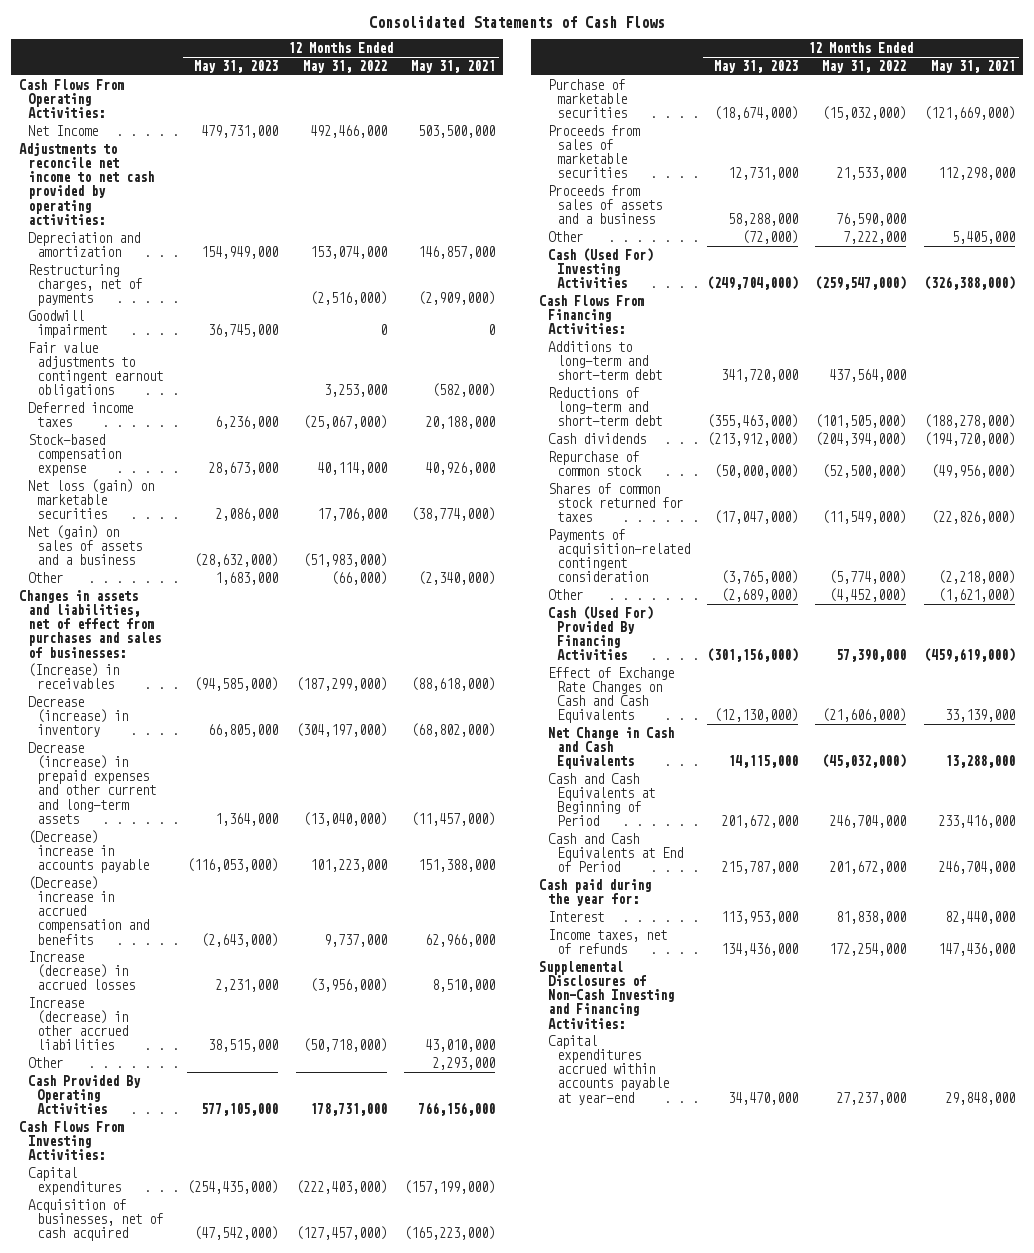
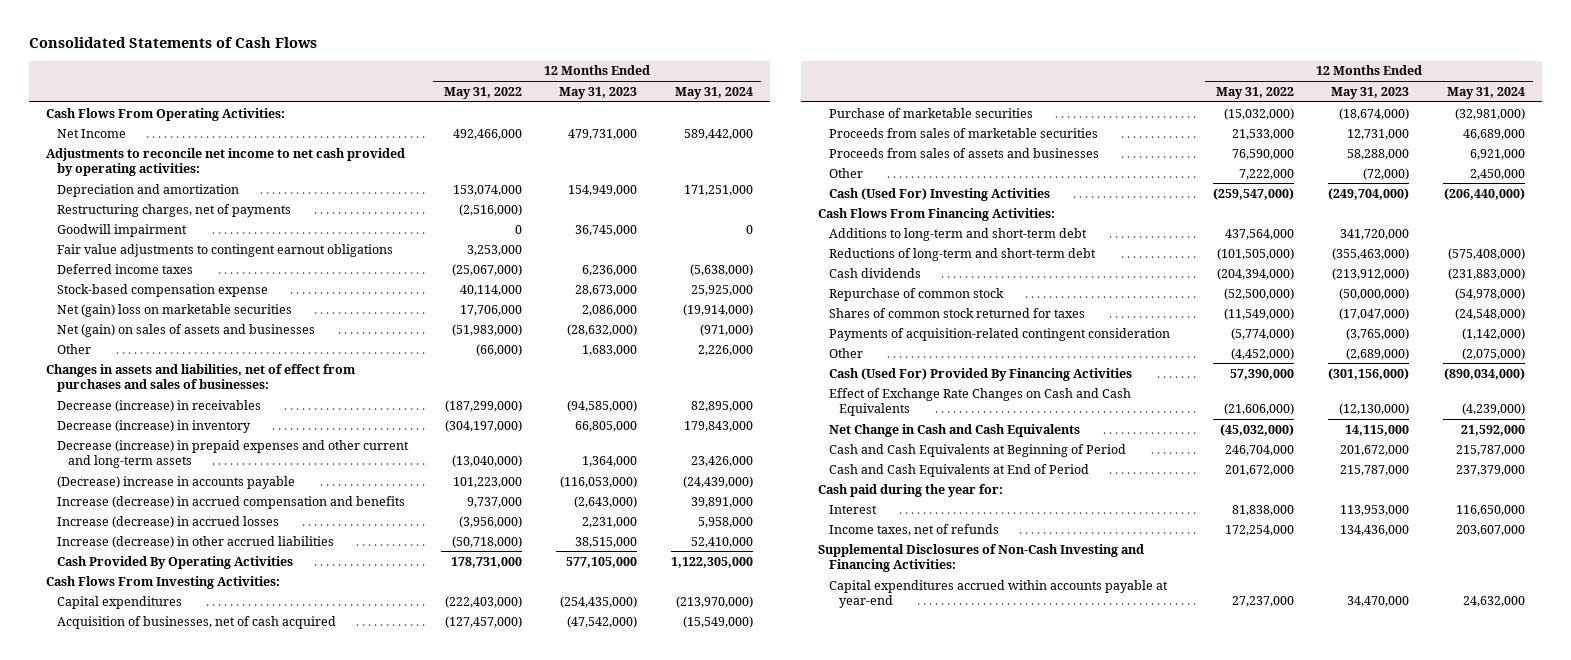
- | 12 Months Ended May 31, 2023 | 12 Months Ended May 31, 2022 | 12 Months Ended May 31, 2021
+ | 12 Months Ended May 31, 2022 | 12 Months Ended May 31, 2023 | 12 Months Ended May 31, 2024
- Net loss (gain) on marketable securities | 2,086,000 | 17,706,000 | (38,774,000)
- Net (gain) on sales of assets and a business | (28,632,000) | (51,983,000) |
+ Net (gain) loss on marketable securities | 17,706,000 | 2,086,000 | (19,914,000)
+ Net (gain) on sales of assets and businesses | (51,983,000) | (28,632,000) | (971,000)
- (Increase) in receivables | (94,585,000) | (187,299,000) | (88,618,000)
+ Decrease (increase) in receivables | (187,299,000) | (94,585,000) | 82,895,000
- (Decrease) increase in accrued compensation and benefits | (2,643,000) | 9,737,000 | 62,966,000
+ Increase (decrease) in accrued compensation and benefits | 9,737,000 | (2,643,000) | 39,891,000
- Other | | | 2,293,000
- Proceeds from sales of assets and a business | 58,288,000 | 76,590,000 |
+ Proceeds from sales of assets and businesses | 76,590,000 | 58,288,000 | 6,921,000

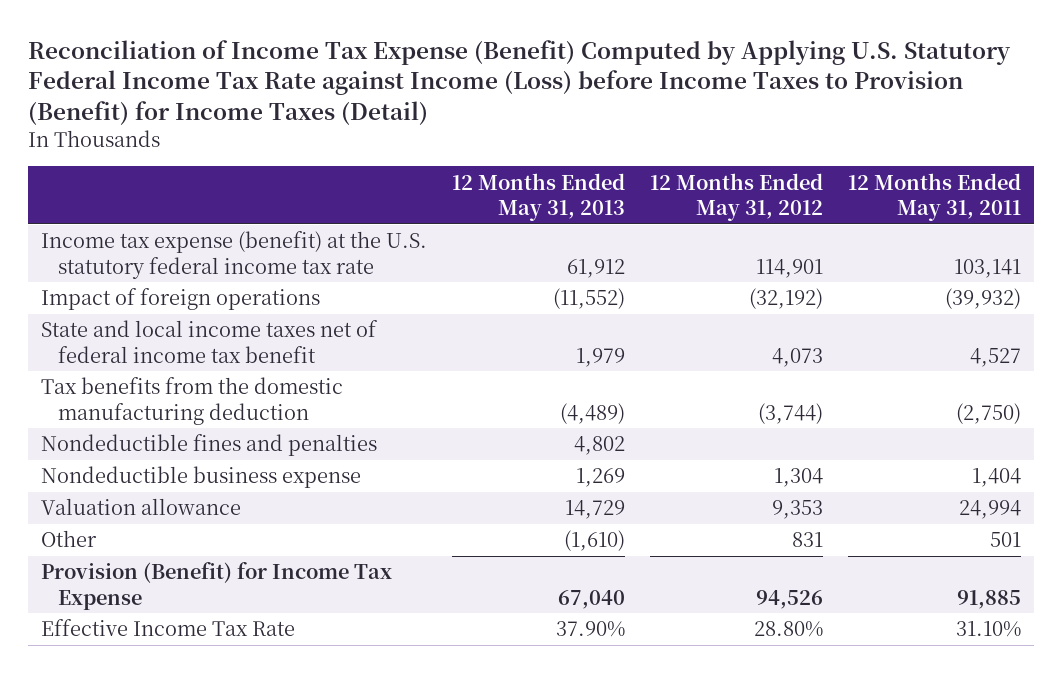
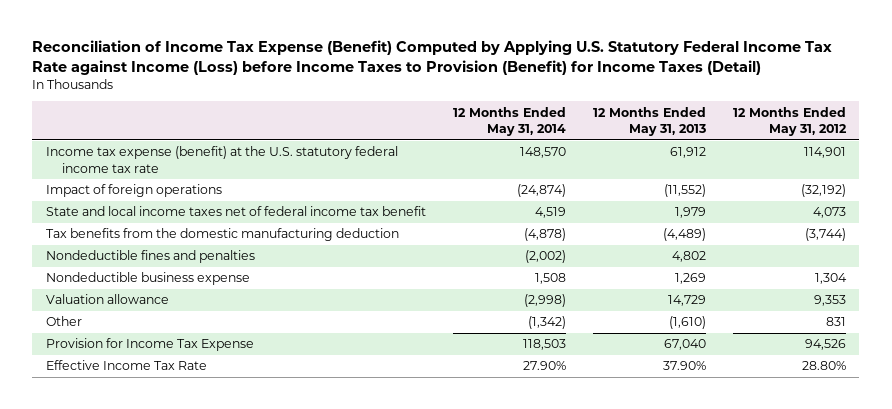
- | 12 Months Ended May 31, 2013 | 12 Months Ended May 31, 2012 | 12 Months Ended May 31, 2011
+ | 12 Months Ended May 31, 2014 | 12 Months Ended May 31, 2013 | 12 Months Ended May 31, 2012
- Provision (Benefit) for Income Tax Expense | 67,040 | 94,526 | 91,885
+ Provision for Income Tax Expense | 118,503 | 67,040 | 94,526

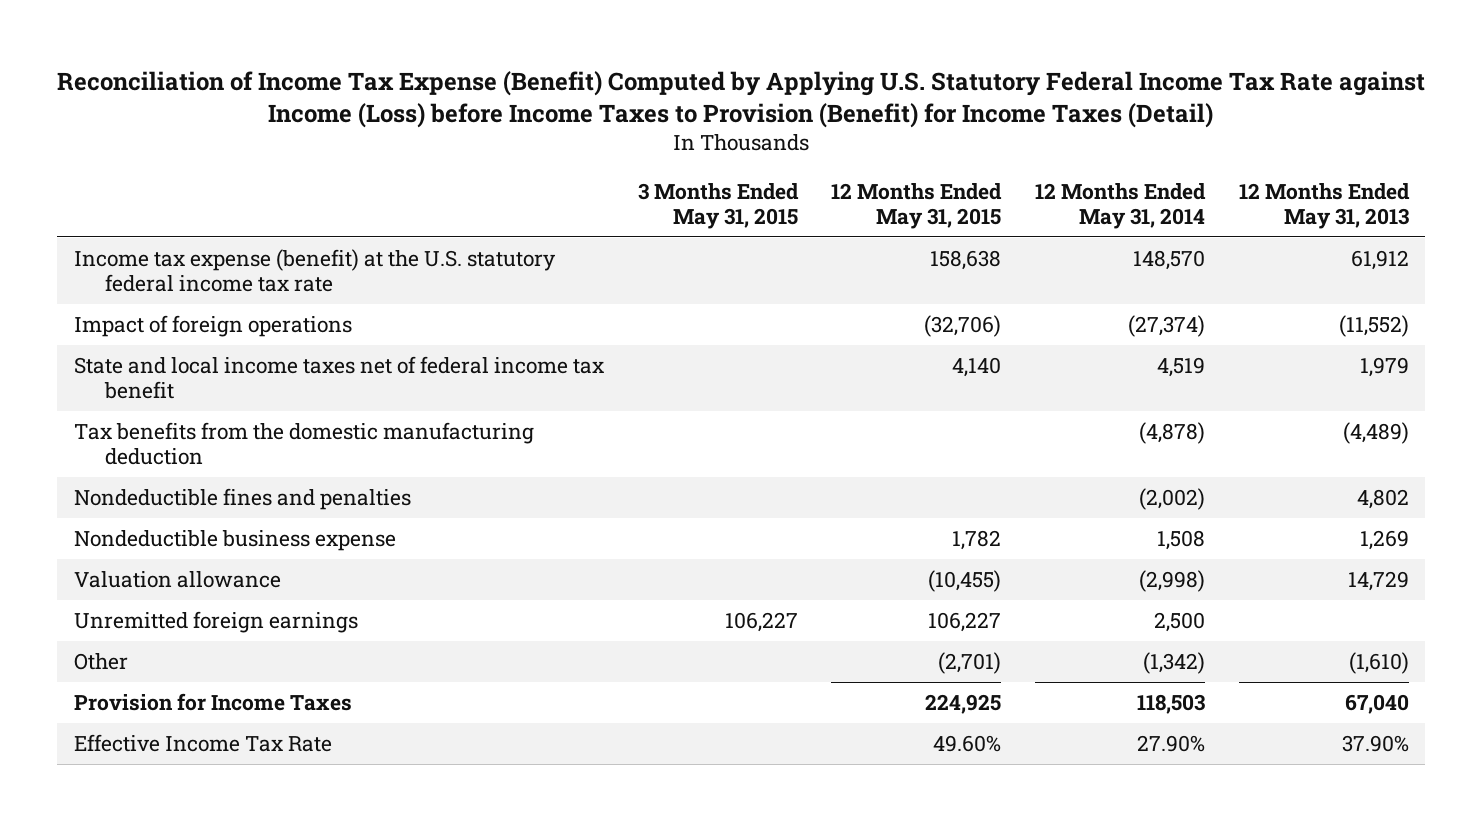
- | 12 Months Ended May 31, 2014 | 12 Months Ended May 31, 2013 | 12 Months Ended May 31, 2012
+ | 3 Months Ended May 31, 2015 | 12 Months Ended May 31, 2015 | 12 Months Ended May 31, 2014 | 12 Months Ended May 31, 2013
- Impact of foreign operations | (24,874) | (11,552) | (32,192)
+ Impact of foreign operations | | (32,706) | (27,374) | (11,552)
+ Unremitted foreign earnings | 106,227 | 106,227 | 2,500 |
- Provision for Income Tax Expense | 118,503 | 67,040 | 94,526
+ Provision for Income Taxes | | 224,925 | 118,503 | 67,040

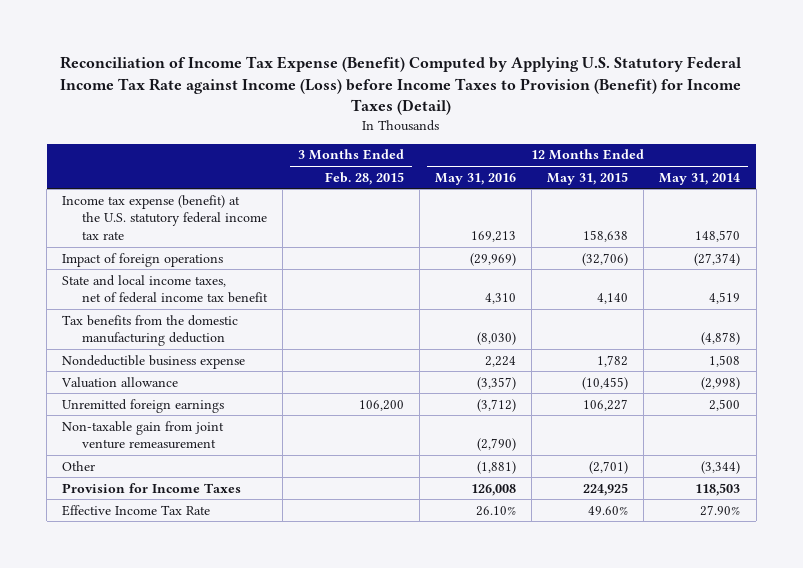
- | 3 Months Ended May 31, 2015 | 12 Months Ended May 31, 2015 | 12 Months Ended May 31, 2014 | 12 Months Ended May 31, 2013
+ | 3 Months Ended Feb. 28, 2015 | 12 Months Ended May 31, 2016 | 12 Months Ended May 31, 2015 | 12 Months Ended May 31, 2014
- State and local income taxes net of federal income tax benefit | | 4,140 | 4,519 | 1,979
+ State and local income taxes, net of federal income tax benefit | | 4,310 | 4,140 | 4,519
- Nondeductible fines and penalties | | | (2,002) | 4,802
- Other | | (2,701) | (1,342) | (1,610)
+ Non-taxable gain from joint venture remeasurement | | (2,790) | |
+ Other | | (1,881) | (2,701) | (3,344)

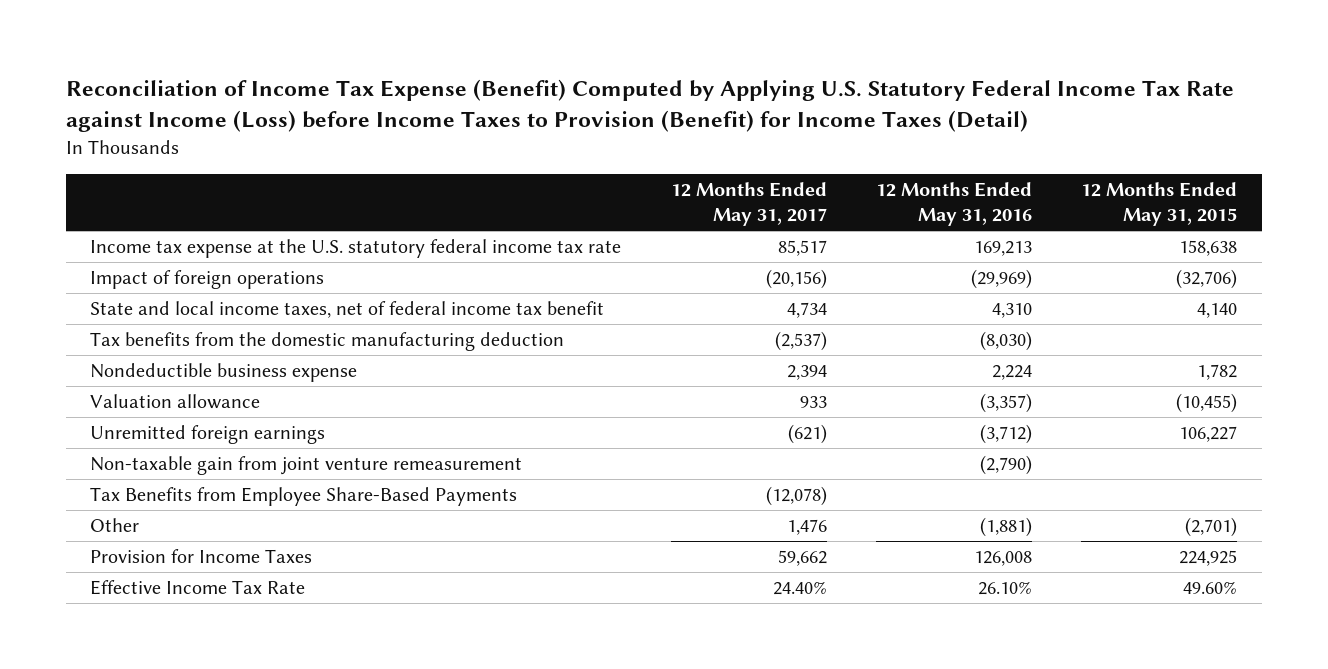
- | 3 Months Ended Feb. 28, 2015 | 12 Months Ended May 31, 2016 | 12 Months Ended May 31, 2015 | 12 Months Ended May 31, 2014
+ | 12 Months Ended May 31, 2017 | 12 Months Ended May 31, 2016 | 12 Months Ended May 31, 2015
- Income tax expense (benefit) at the U.S. statutory federal income tax rate | | 169,213 | 158,638 | 148,570
+ Income tax expense at the U.S. statutory federal income tax rate | 85,517 | 169,213 | 158,638
+ Tax Benefits from Employee Share-Based Payments | (12,078) | |

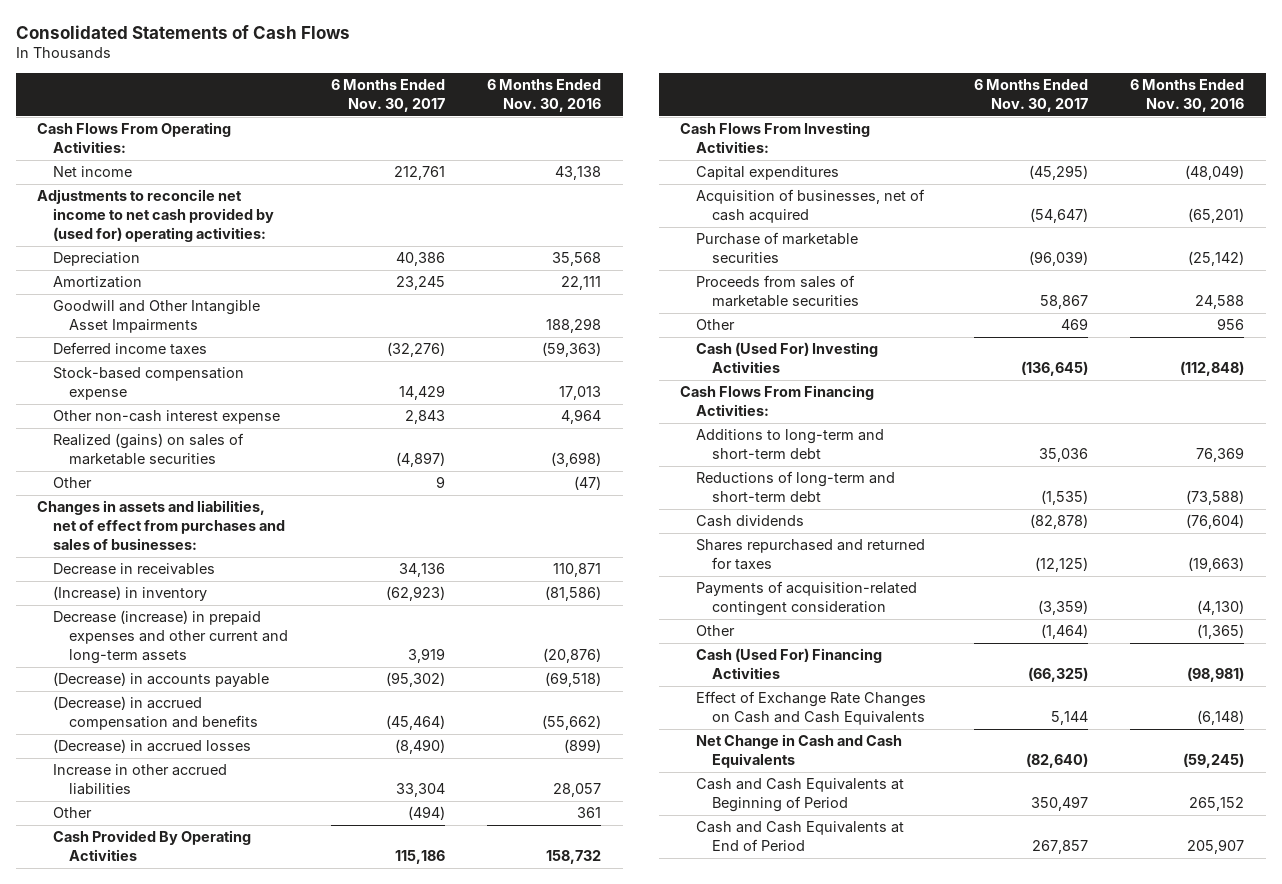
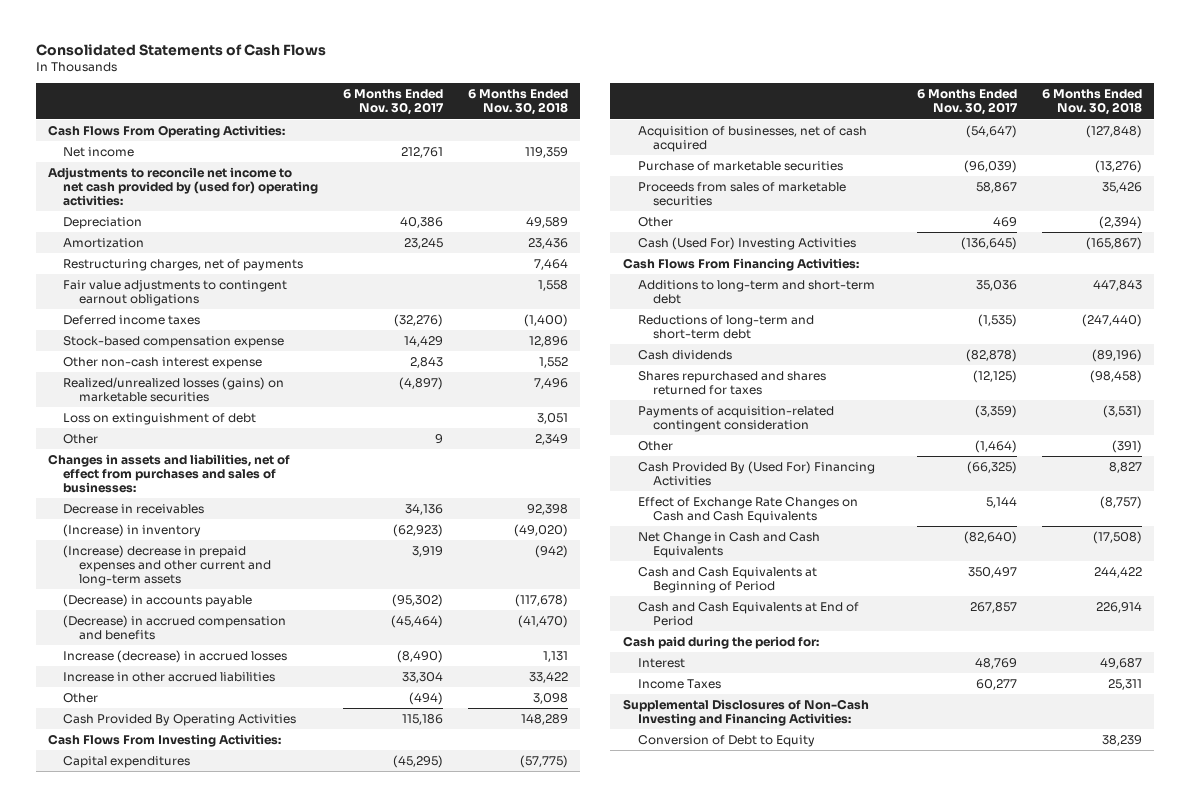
- | 6 Months Ended Nov. 30, 2017 | 6 Months Ended Nov. 30, 2016
+ | 6 Months Ended Nov. 30, 2017 | 6 Months Ended Nov. 30, 2018
- Goodwill and Other Intangible Asset Impairments | | 188,298
+ Restructuring charges, net of payments | | 7,464
+ Fair value adjustments to contingent earnout obligations | | 1,558
- Realized (gains) on sales of marketable securities | (4,897) | (3,698)
+ Realized/unrealized losses (gains) on marketable securities | (4,897) | 7,496
+ Loss on extinguishment of debt | | 3,051
- Decrease (increase) in prepaid expenses and other current and long-term assets | 3,919 | (20,876)
+ (Increase) decrease in prepaid expenses and other current and long-term assets | 3,919 | (942)
- (Decrease) in accrued losses | (8,490) | (899)
+ Increase (decrease) in accrued losses | (8,490) | 1,131
- Shares repurchased and returned for taxes | (12,125) | (19,663)
+ Shares repurchased and shares returned for taxes | (12,125) | (98,458)
- Cash (Used For) Financing Activities | (66,325) | (98,981)
+ Cash Provided By (Used For) Financing Activities | (66,325) | 8,827
+ Cash paid during the period for:
+ Interest | 48,769 | 49,687
+ Income Taxes | 60,277 | 25,311
+ Supplemental Disclosures of Non-Cash Investing and Financing Activities:
+ Conversion of Debt to Equity | | 38,239

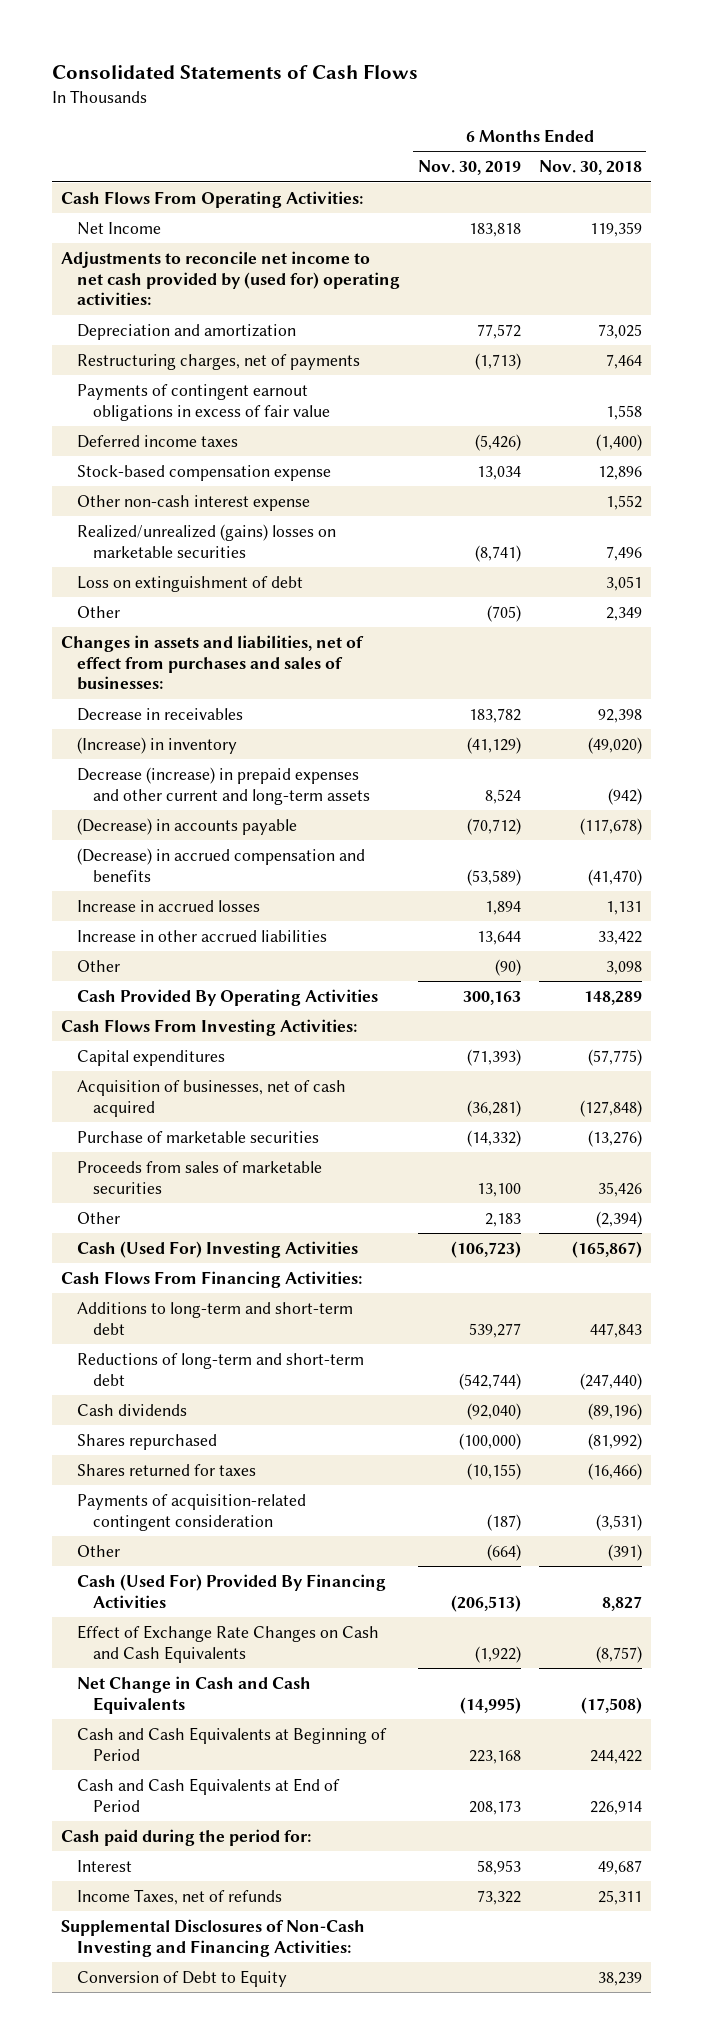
- | 6 Months Ended Nov. 30, 2017 | 6 Months Ended Nov. 30, 2018
+ | 6 Months Ended Nov. 30, 2019 | 6 Months Ended Nov. 30, 2018
- Net income | 212,761 | 119,359
+ Net Income | 183,818 | 119,359
- Depreciation | 40,386 | 49,589
- Amortization | 23,245 | 23,436
+ Depreciation and amortization | 77,572 | 73,025
- Fair value adjustments to contingent earnout obligations | | 1,558
+ Payments of contingent earnout obligations in excess of fair value | | 1,558
- Realized/unrealized losses (gains) on marketable securities | (4,897) | 7,496
+ Realized/unrealized (gains) losses on marketable securities | (8,741) | 7,496
- (Increase) decrease in prepaid expenses and other current and long-term assets | 3,919 | (942)
+ Decrease (increase) in prepaid expenses and other current and long-term assets | 8,524 | (942)
- Increase (decrease) in accrued losses | (8,490) | 1,131
+ Increase in accrued losses | 1,894 | 1,131
- Shares repurchased and shares returned for taxes | (12,125) | (98,458)
+ Shares repurchased | (100,000) | (81,992)
+ Shares returned for taxes | (10,155) | (16,466)
- Cash Provided By (Used For) Financing Activities | (66,325) | 8,827
+ Cash (Used For) Provided By Financing Activities | (206,513) | 8,827
- Income Taxes | 60,277 | 25,311
+ Income Taxes, net of refunds | 73,322 | 25,311

